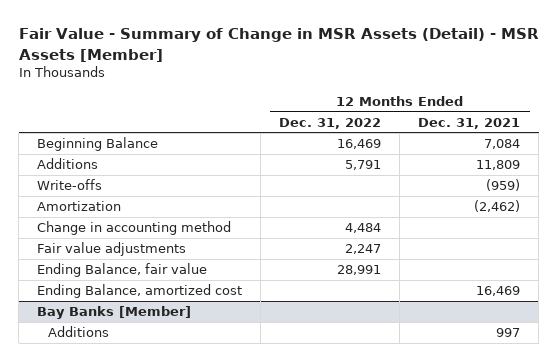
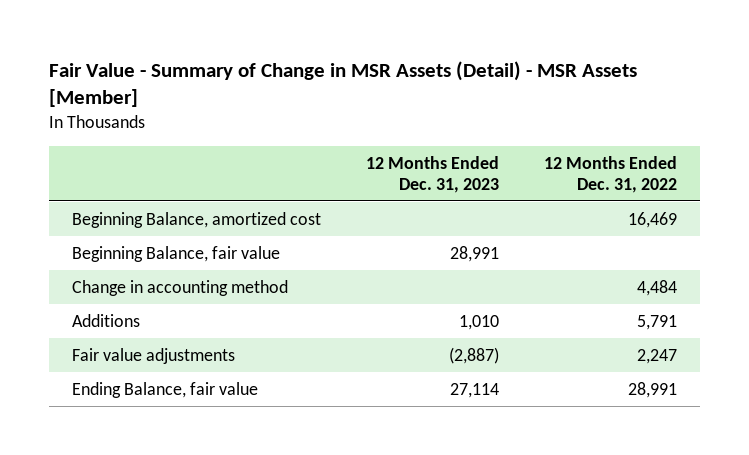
- | 12 Months Ended Dec. 31, 2022 | 12 Months Ended Dec. 31, 2021
+ | 12 Months Ended Dec. 31, 2023 | 12 Months Ended Dec. 31, 2022
- Beginning Balance | 16,469 | 7,084
- Write-offs | | (959)
- Amortization | | (2,462)
+ Beginning Balance, amortized cost | | 16,469
+ Beginning Balance, fair value | 28,991 |
moved down: Additions | 1,010 | 5,791
- Ending Balance, amortized cost | | 16,469
- Bay Banks [Member]
- Additions | | 997

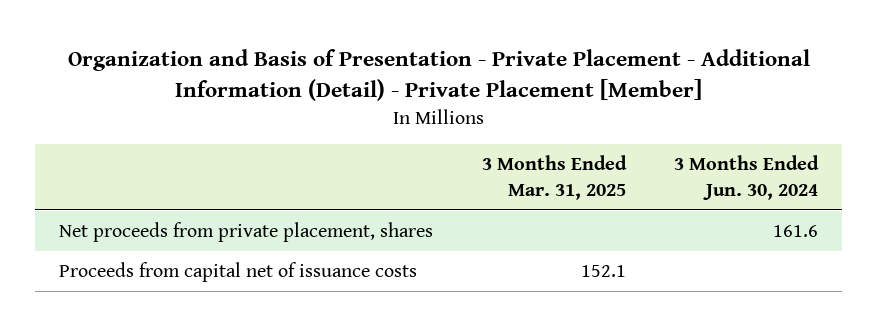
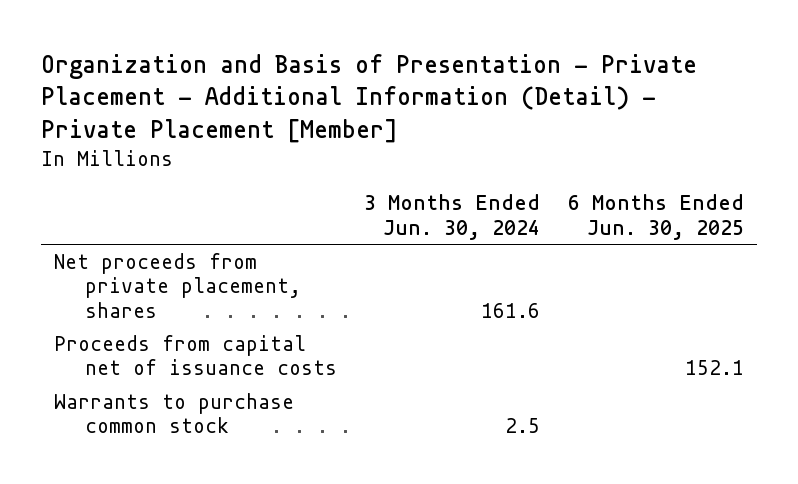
- | 3 Months Ended Mar. 31, 2025 | 3 Months Ended Jun. 30, 2024
+ | 3 Months Ended Jun. 30, 2024 | 6 Months Ended Jun. 30, 2025
+ Warrants to purchase common stock | 2.5 |

